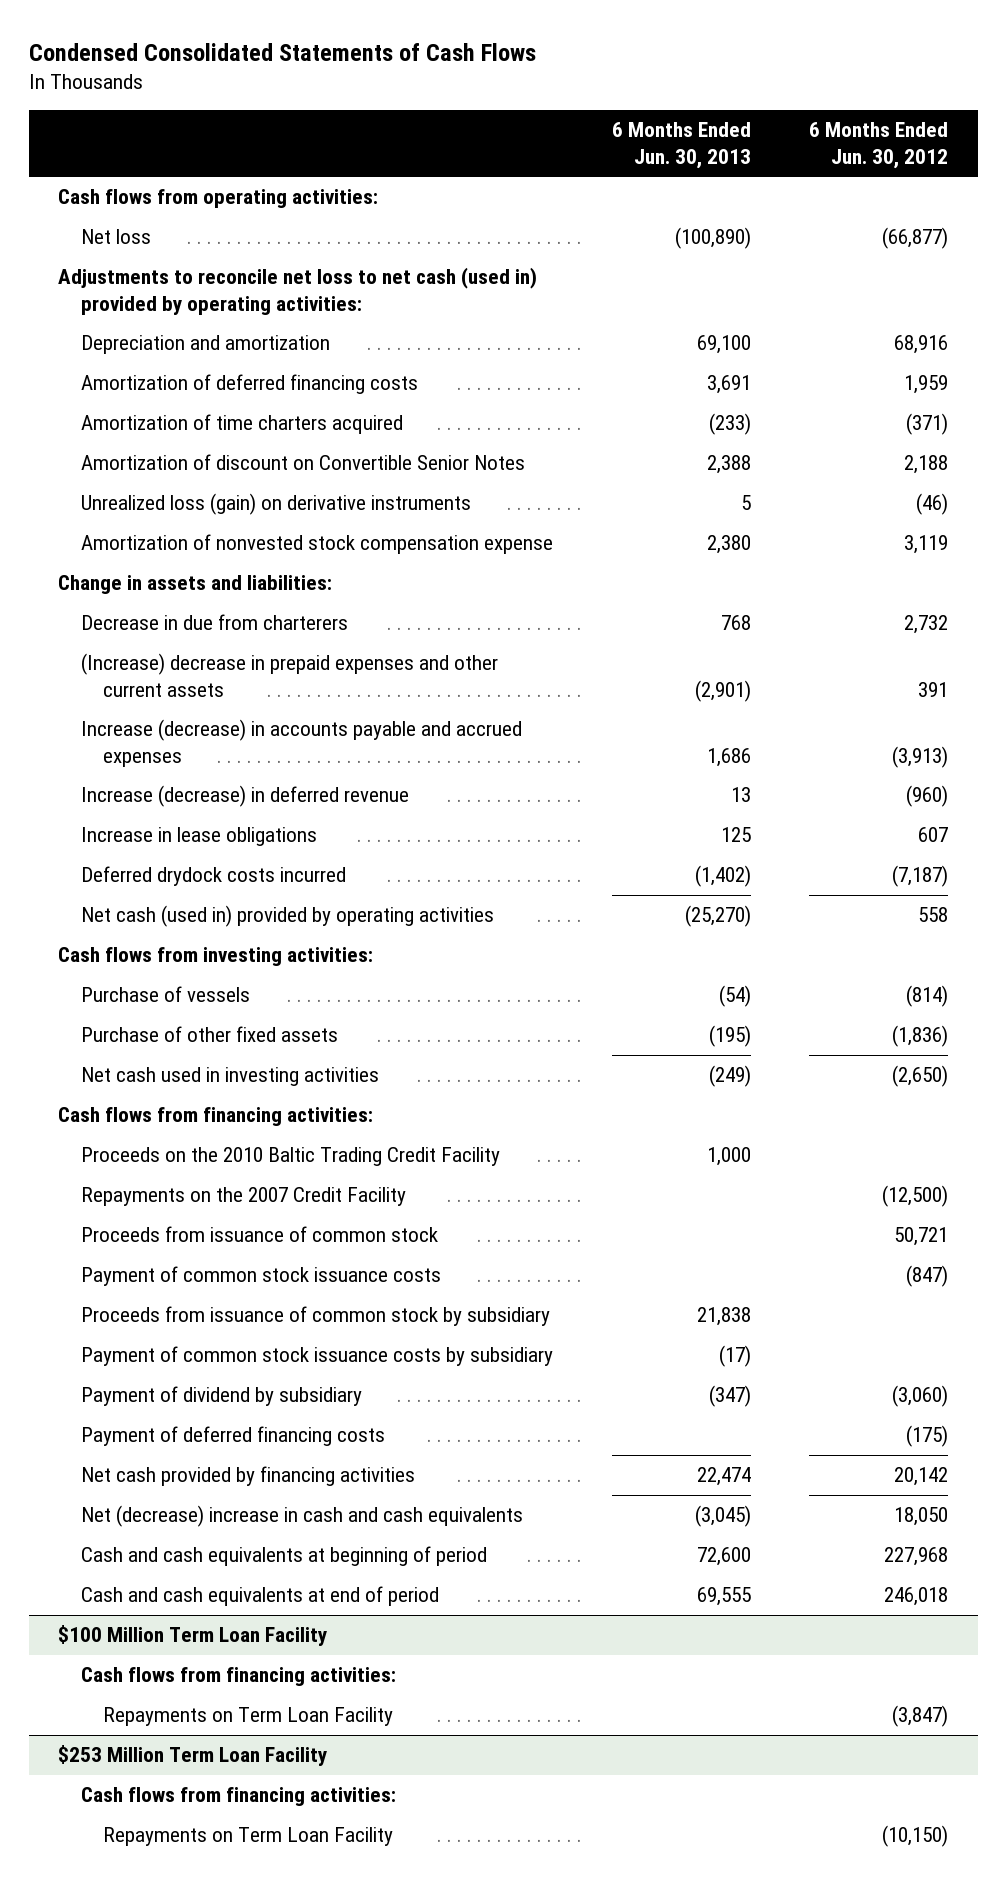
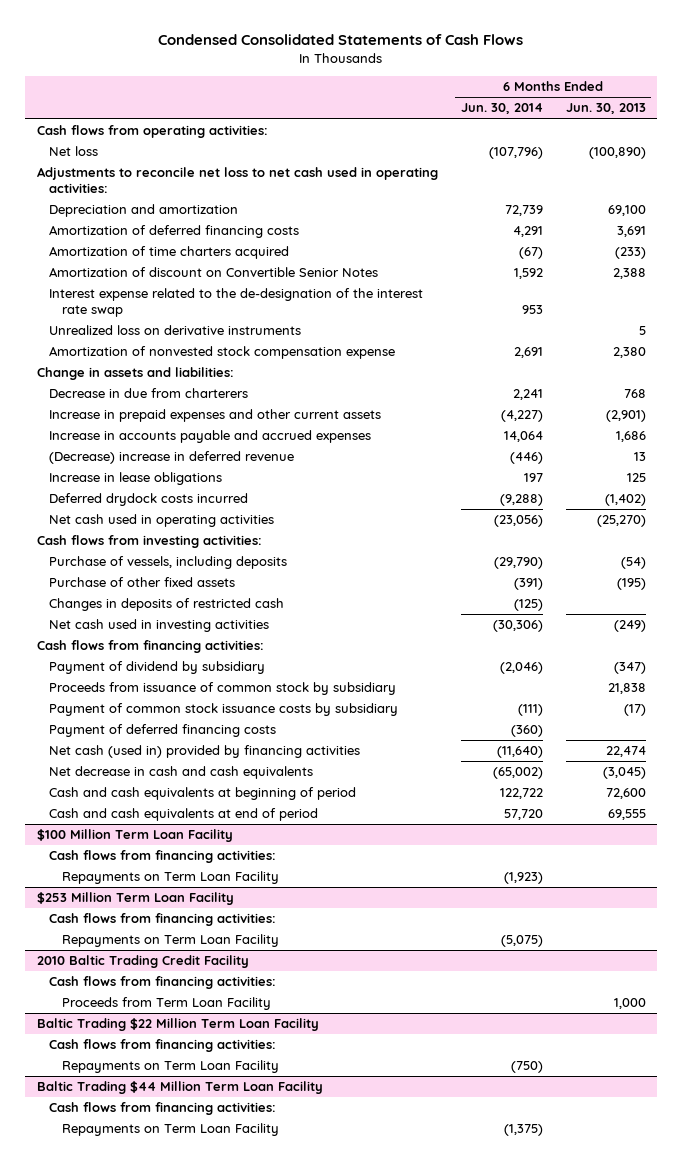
- | 6 Months Ended Jun. 30, 2013 | 6 Months Ended Jun. 30, 2012
+ | 6 Months Ended Jun. 30, 2014 | 6 Months Ended Jun. 30, 2013
- Adjustments to reconcile net loss to net cash (used in) provided by operating activities:
+ Adjustments to reconcile net loss to net cash used in operating activities:
- Unrealized loss (gain) on derivative instruments | 5 | (46)
+ Interest expense related to the de-designation of the interest rate swap | 953 |
+ Unrealized loss on derivative instruments | | 5
- (Increase) decrease in prepaid expenses and other current assets | (2,901) | 391
- Increase (decrease) in accounts payable and accrued expenses | 1,686 | (3,913)
- Increase (decrease) in deferred revenue | 13 | (960)
+ Increase in prepaid expenses and other current assets | (4,227) | (2,901)
+ Increase in accounts payable and accrued expenses | 14,064 | 1,686
+ (Decrease) increase in deferred revenue | (446) | 13
- Net cash (used in) provided by operating activities | (25,270) | 558
+ Net cash used in operating activities | (23,056) | (25,270)
- Purchase of vessels | (54) | (814)
+ Purchase of vessels, including deposits | (29,790) | (54)
+ Changes in deposits of restricted cash | (125) |
- Proceeds on the 2010 Baltic Trading Credit Facility | 1,000 |
- Repayments on the 2007 Credit Facility | | (12,500)
- Proceeds from issuance of common stock | | 50,721
- Payment of common stock issuance costs | | (847)
moved up: Payment of dividend by subsidiary | (2,046) | (347)
- Net cash provided by financing activities | 22,474 | 20,142
- Net (decrease) increase in cash and cash equivalents | (3,045) | 18,050
+ Net cash (used in) provided by financing activities | (11,640) | 22,474
+ Net decrease in cash and cash equivalents | (65,002) | (3,045)
+ 2010 Baltic Trading Credit Facility
+ Cash flows from financing activities:
+ Proceeds from Term Loan Facility | | 1,000
+ Baltic Trading $22 Million Term Loan Facility
+ Cash flows from financing activities:
+ Repayments on Term Loan Facility | (750) |
+ Baltic Trading $44 Million Term Loan Facility
+ Cash flows from financing activities:
+ Repayments on Term Loan Facility | (1,375) |

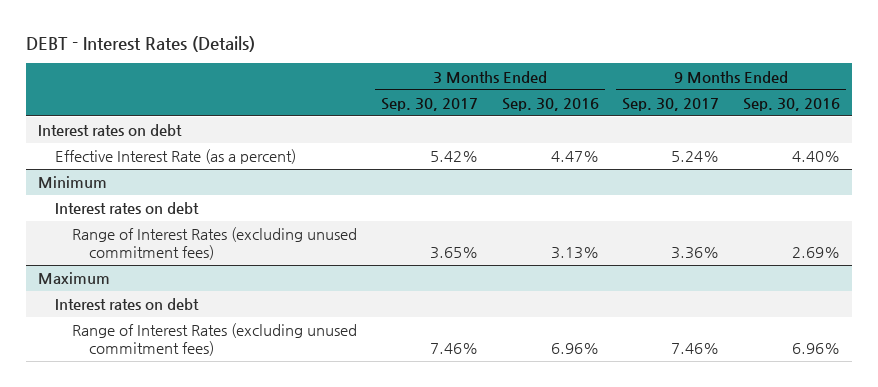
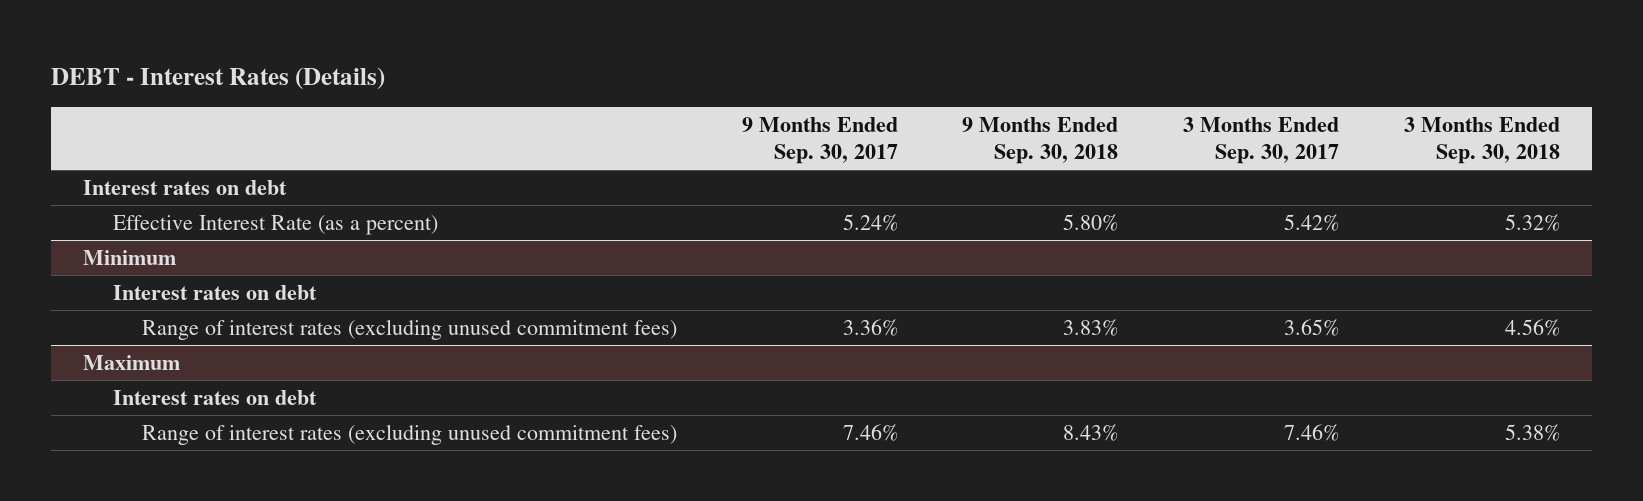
- | 3 Months Ended Sep. 30, 2017 | 3 Months Ended Sep. 30, 2016 | 9 Months Ended Sep. 30, 2017 | 9 Months Ended Sep. 30, 2016
+ | 9 Months Ended Sep. 30, 2017 | 9 Months Ended Sep. 30, 2018 | 3 Months Ended Sep. 30, 2017 | 3 Months Ended Sep. 30, 2018
@ Minimum
- Range of Interest Rates (excluding unused commitment fees) | 3.65% | 3.13% | 3.36% | 2.69%
+ Range of interest rates (excluding unused commitment fees) | 3.36% | 3.83% | 3.65% | 4.56%
@ Maximum
- Range of Interest Rates (excluding unused commitment fees) | 7.46% | 6.96% | 7.46% | 6.96%
+ Range of interest rates (excluding unused commitment fees) | 7.46% | 8.43% | 7.46% | 5.38%

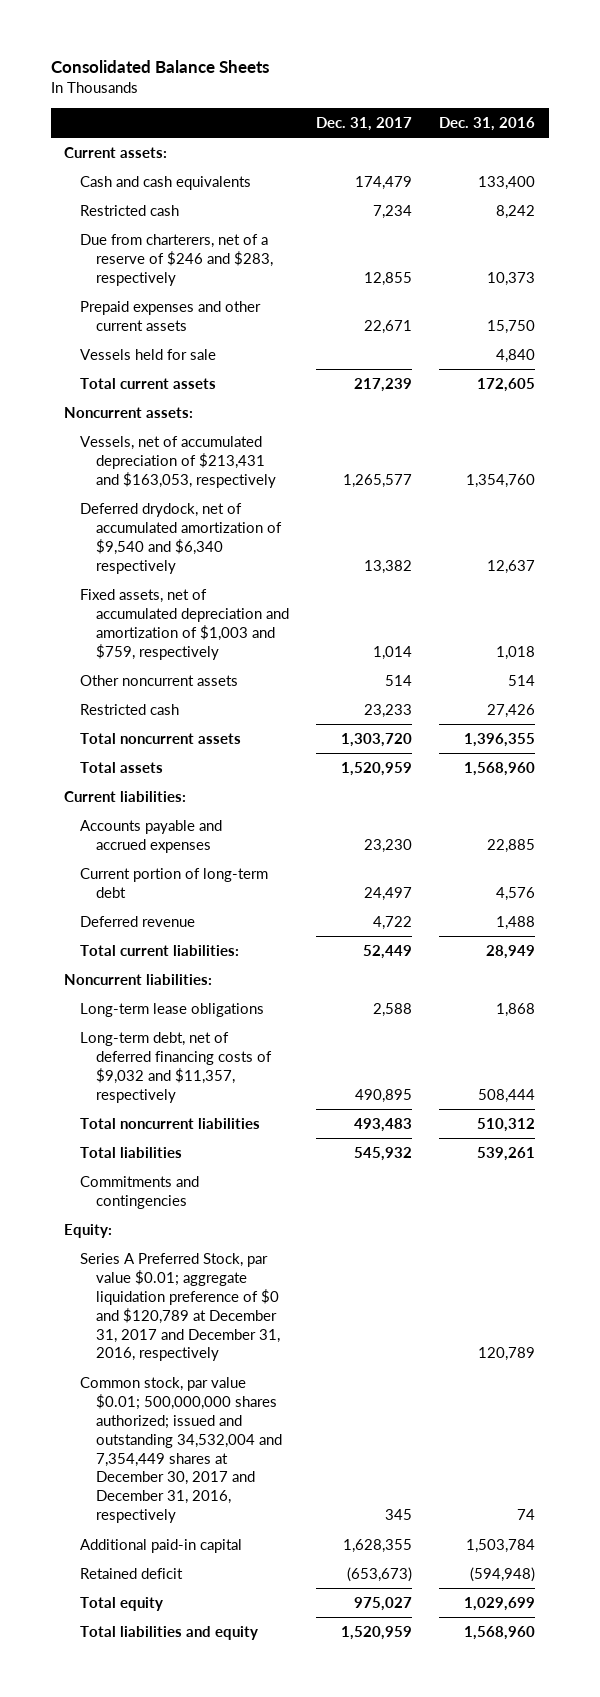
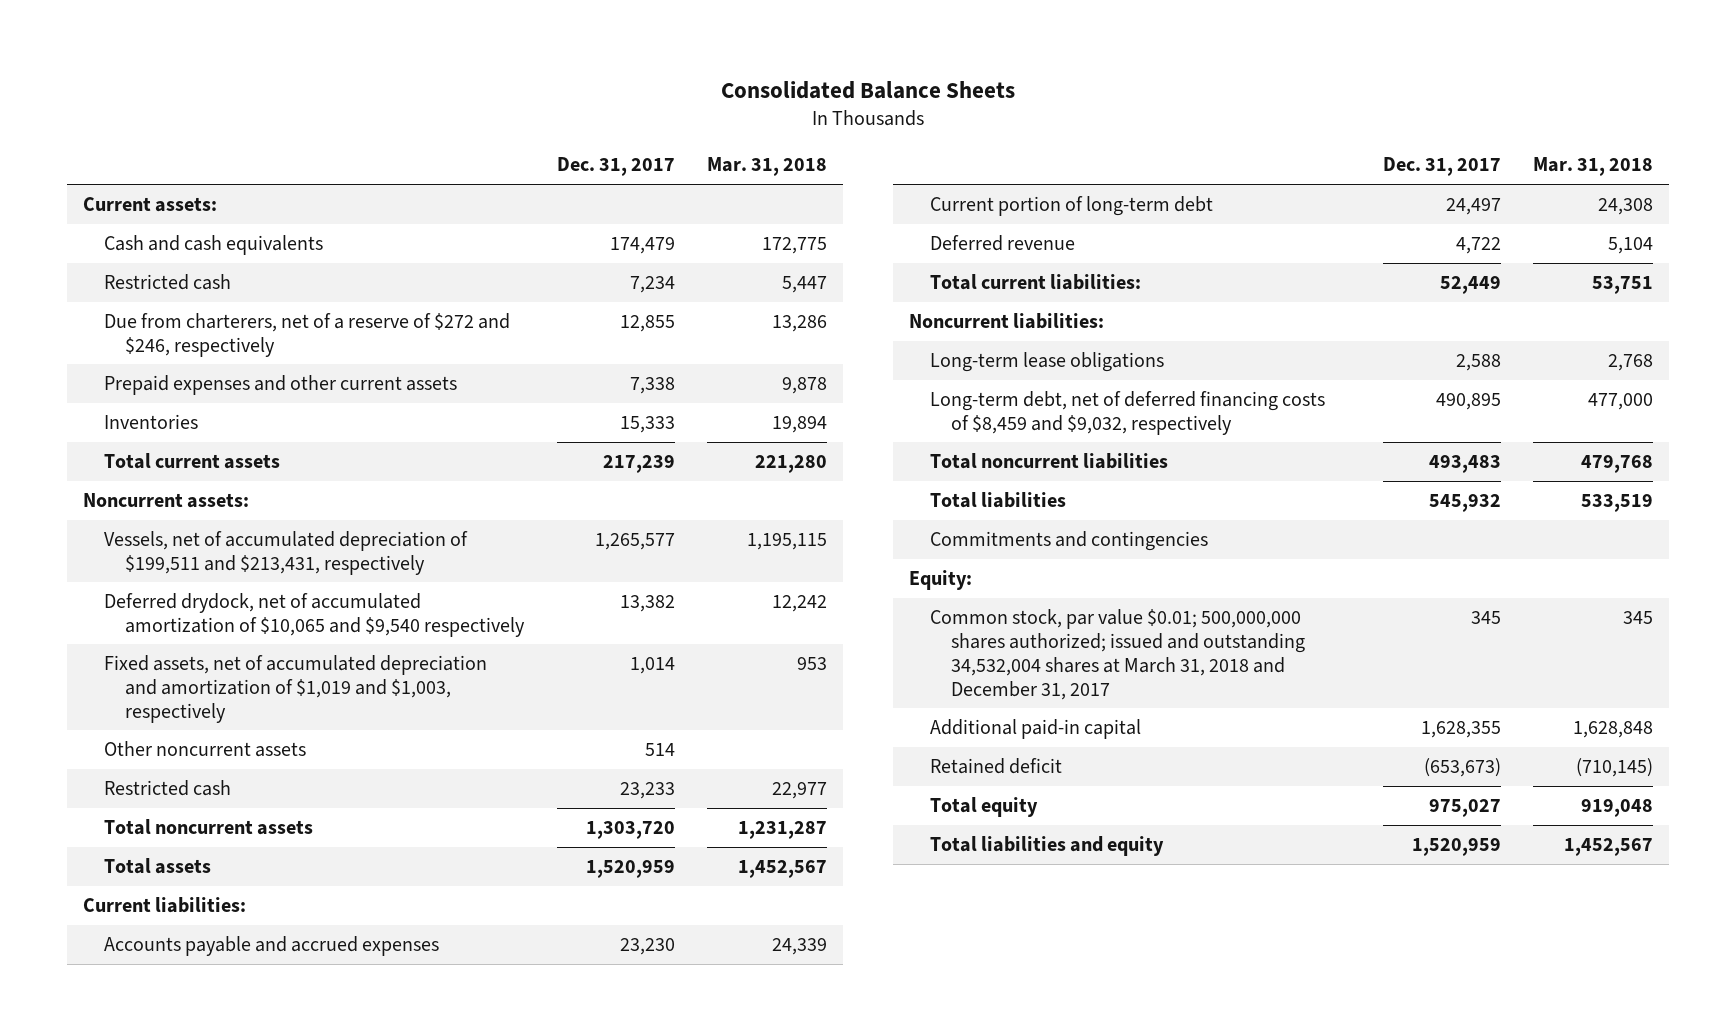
- | Dec. 31, 2017 | Dec. 31, 2016
+ | Dec. 31, 2017 | Mar. 31, 2018
- Due from charterers, net of a reserve of $246 and $283, respectively | 12,855 | 10,373
- Prepaid expenses and other current assets | 22,671 | 15,750
- Vessels held for sale | | 4,840
+ Due from charterers, net of a reserve of $272 and $246, respectively | 12,855 | 13,286
+ Prepaid expenses and other current assets | 7,338 | 9,878
+ Inventories | 15,333 | 19,894
- Vessels, net of accumulated depreciation of $213,431 and $163,053, respectively | 1,265,577 | 1,354,760
- Deferred drydock, net of accumulated amortization of $9,540 and $6,340 respectively | 13,382 | 12,637
- Fixed assets, net of accumulated depreciation and amortization of $1,003 and $759, respectively | 1,014 | 1,018
+ Vessels, net of accumulated depreciation of $199,511 and $213,431, respectively | 1,265,577 | 1,195,115
+ Deferred drydock, net of accumulated amortization of $10,065 and $9,540 respectively | 13,382 | 12,242
+ Fixed assets, net of accumulated depreciation and amortization of $1,019 and $1,003, respectively | 1,014 | 953
- Long-term debt, net of deferred financing costs of $9,032 and $11,357, respectively | 490,895 | 508,444
+ Long-term debt, net of deferred financing costs of $8,459 and $9,032, respectively | 490,895 | 477,000
- Series A Preferred Stock, par value $0.01; aggregate liquidation preference of $0 and $120,789 at December 31, 2017 and December 31, 2016, respectively | | 120,789
- Common stock, par value $0.01; 500,000,000 shares authorized; issued and outstanding 34,532,004 and 7,354,449 shares at December 30, 2017 and December 31, 2016, respectively | 345 | 74
+ Common stock, par value $0.01; 500,000,000 shares authorized; issued and outstanding 34,532,004 shares at March 31, 2018 and December 31, 2017 | 345 | 345

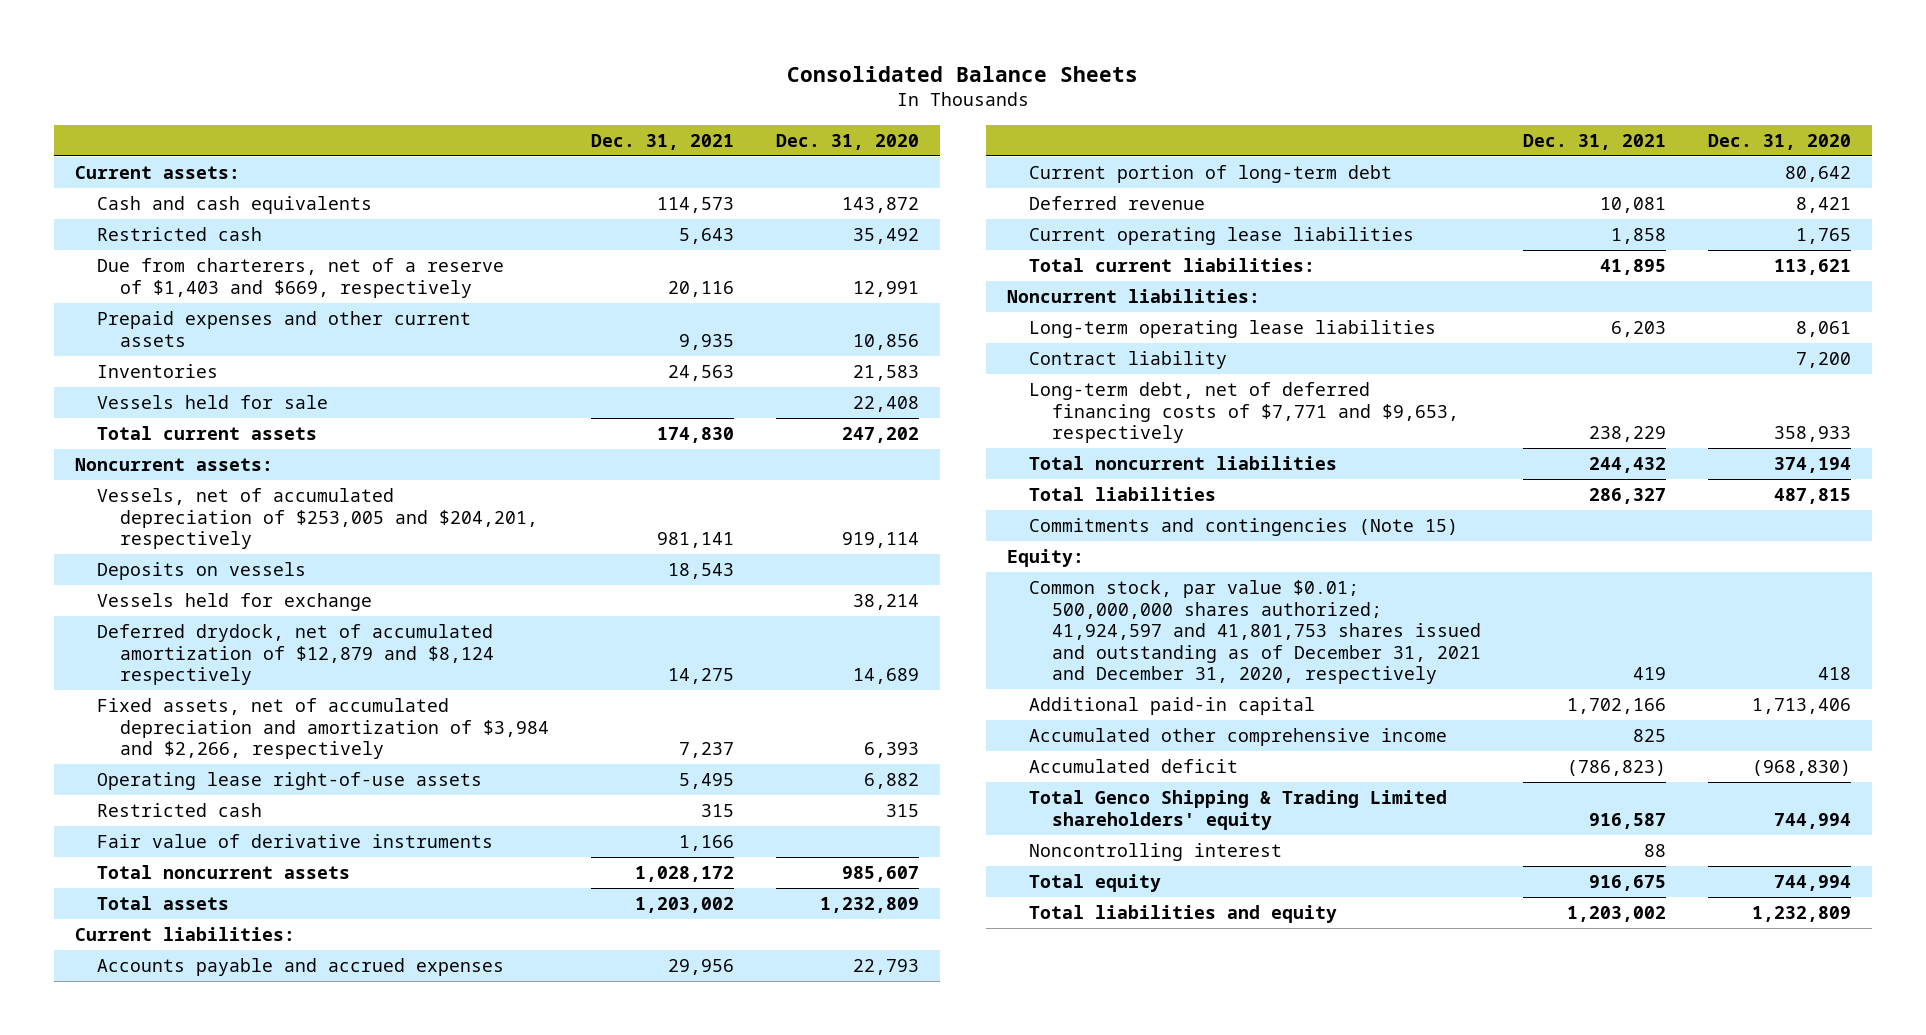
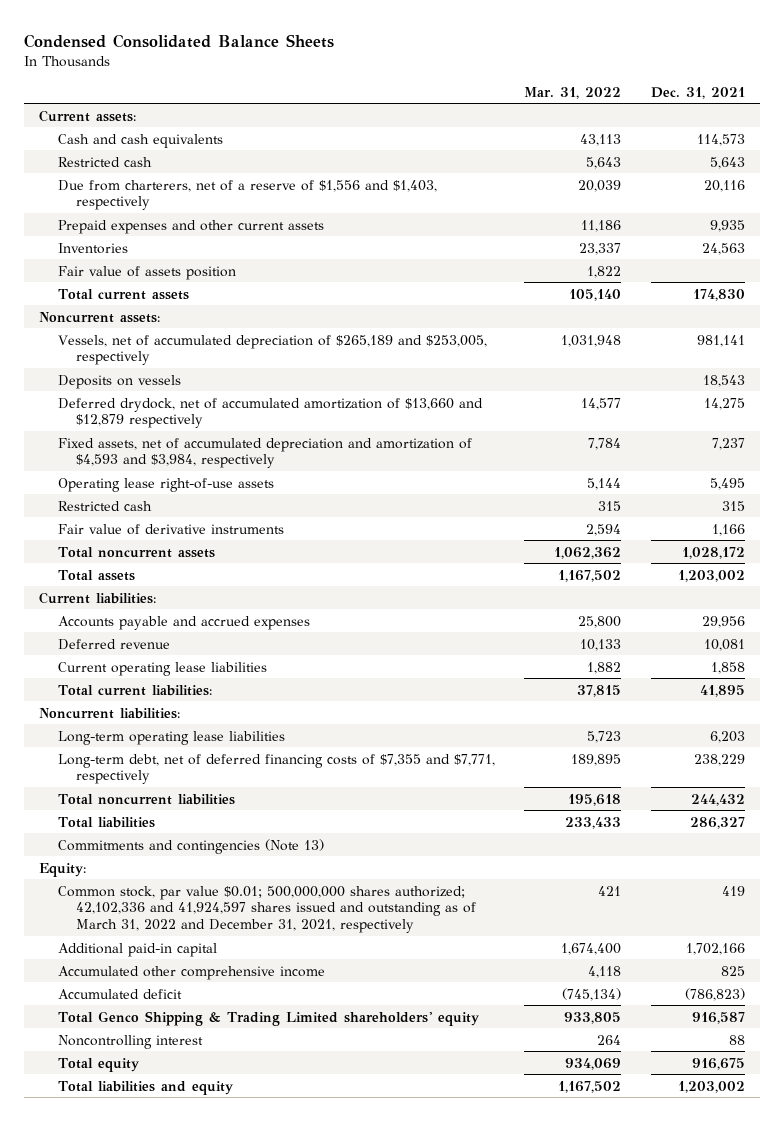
- Consolidated Balance Sheets
+ Condensed Consolidated Balance Sheets
- | Dec. 31, 2021 | Dec. 31, 2020
+ | Mar. 31, 2022 | Dec. 31, 2021
- Due from charterers, net of a reserve of $1,403 and $669, respectively | 20,116 | 12,991
+ Due from charterers, net of a reserve of $1,556 and $1,403, respectively | 20,039 | 20,116
- Vessels held for sale | | 22,408
+ Fair value of assets position | 1,822 |
- Vessels, net of accumulated depreciation of $253,005 and $204,201, respectively | 981,141 | 919,114
+ Vessels, net of accumulated depreciation of $265,189 and $253,005, respectively | 1,031,948 | 981,141
- Vessels held for exchange | | 38,214
- Deferred drydock, net of accumulated amortization of $12,879 and $8,124 respectively | 14,275 | 14,689
- Fixed assets, net of accumulated depreciation and amortization of $3,984 and $2,266, respectively | 7,237 | 6,393
+ Deferred drydock, net of accumulated amortization of $13,660 and $12,879 respectively | 14,577 | 14,275
+ Fixed assets, net of accumulated depreciation and amortization of $4,593 and $3,984, respectively | 7,784 | 7,237
- Current portion of long-term debt | | 80,642
- Contract liability | | 7,200
- Long-term debt, net of deferred financing costs of $7,771 and $9,653, respectively | 238,229 | 358,933
+ Long-term debt, net of deferred financing costs of $7,355 and $7,771, respectively | 189,895 | 238,229
- Commitments and contingencies (Note 15)
+ Commitments and contingencies (Note 13)
- Common stock, par value $0.01; 500,000,000 shares authorized; 41,924,597 and 41,801,753 shares issued and outstanding as of December 31, 2021 and December 31, 2020, respectively | 419 | 418
+ Common stock, par value $0.01; 500,000,000 shares authorized; 42,102,336 and 41,924,597 shares issued and outstanding as of March 31, 2022 and December 31, 2021, respectively | 421 | 419

